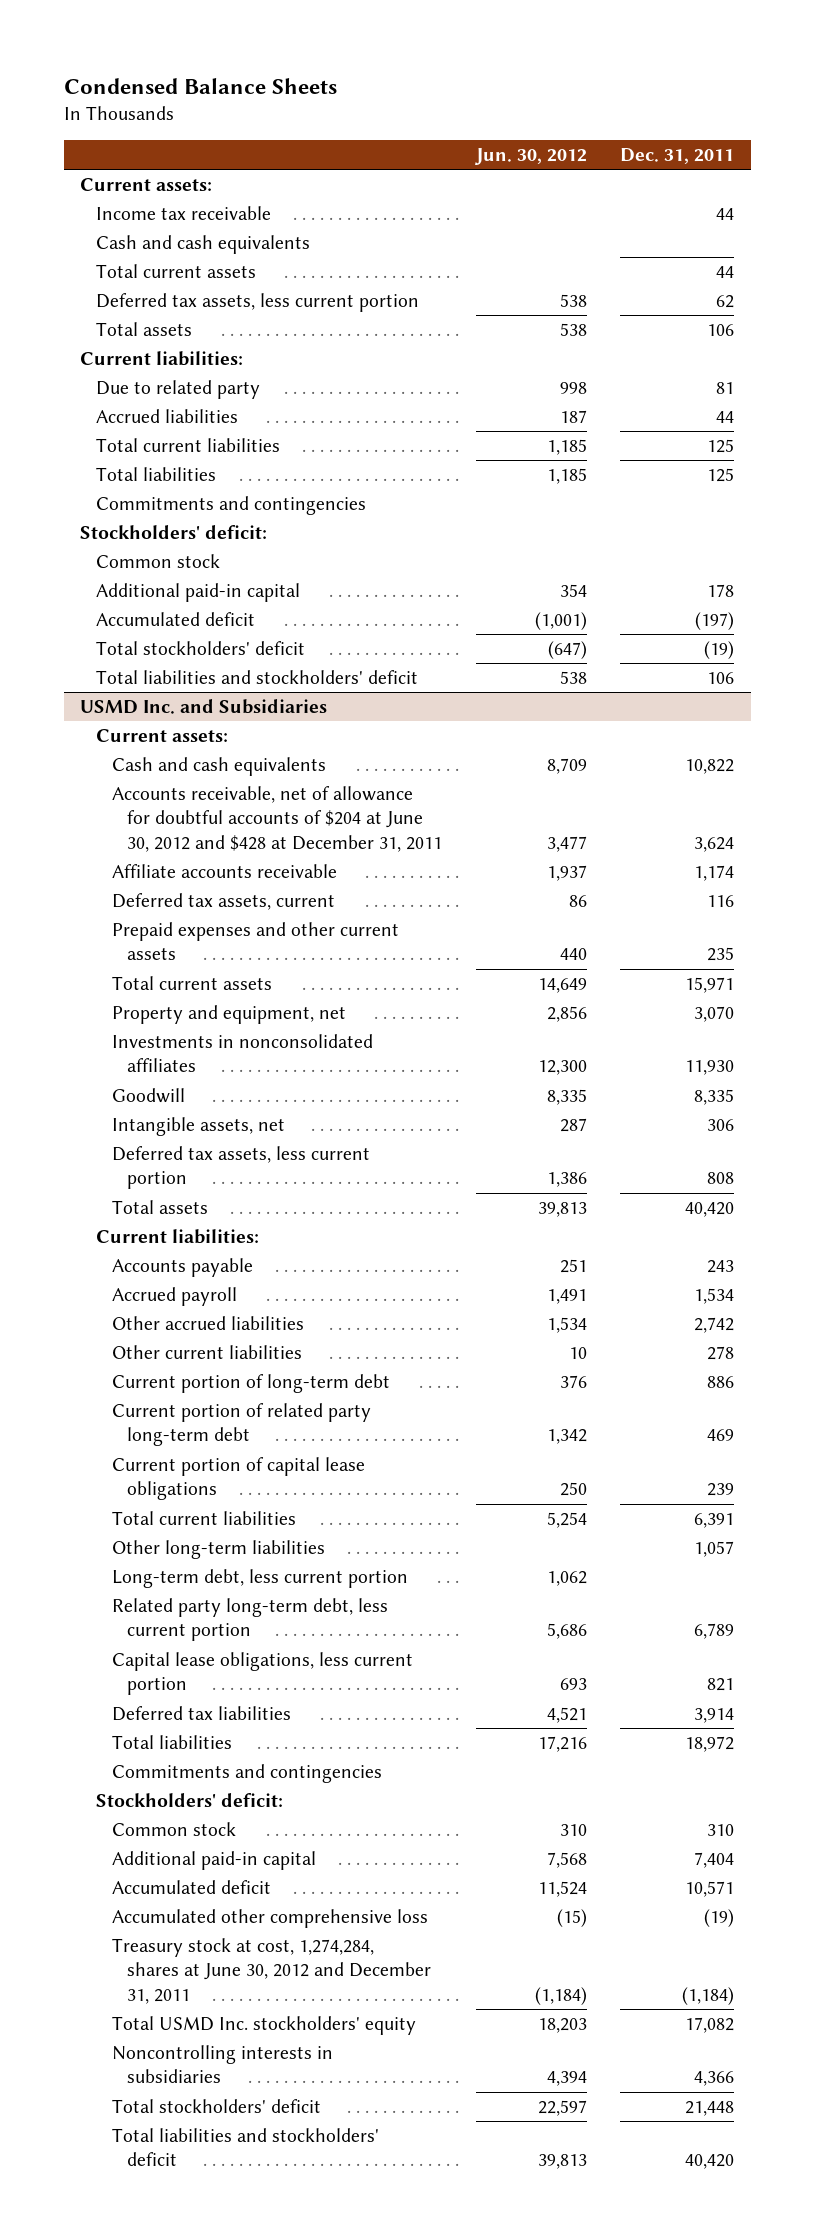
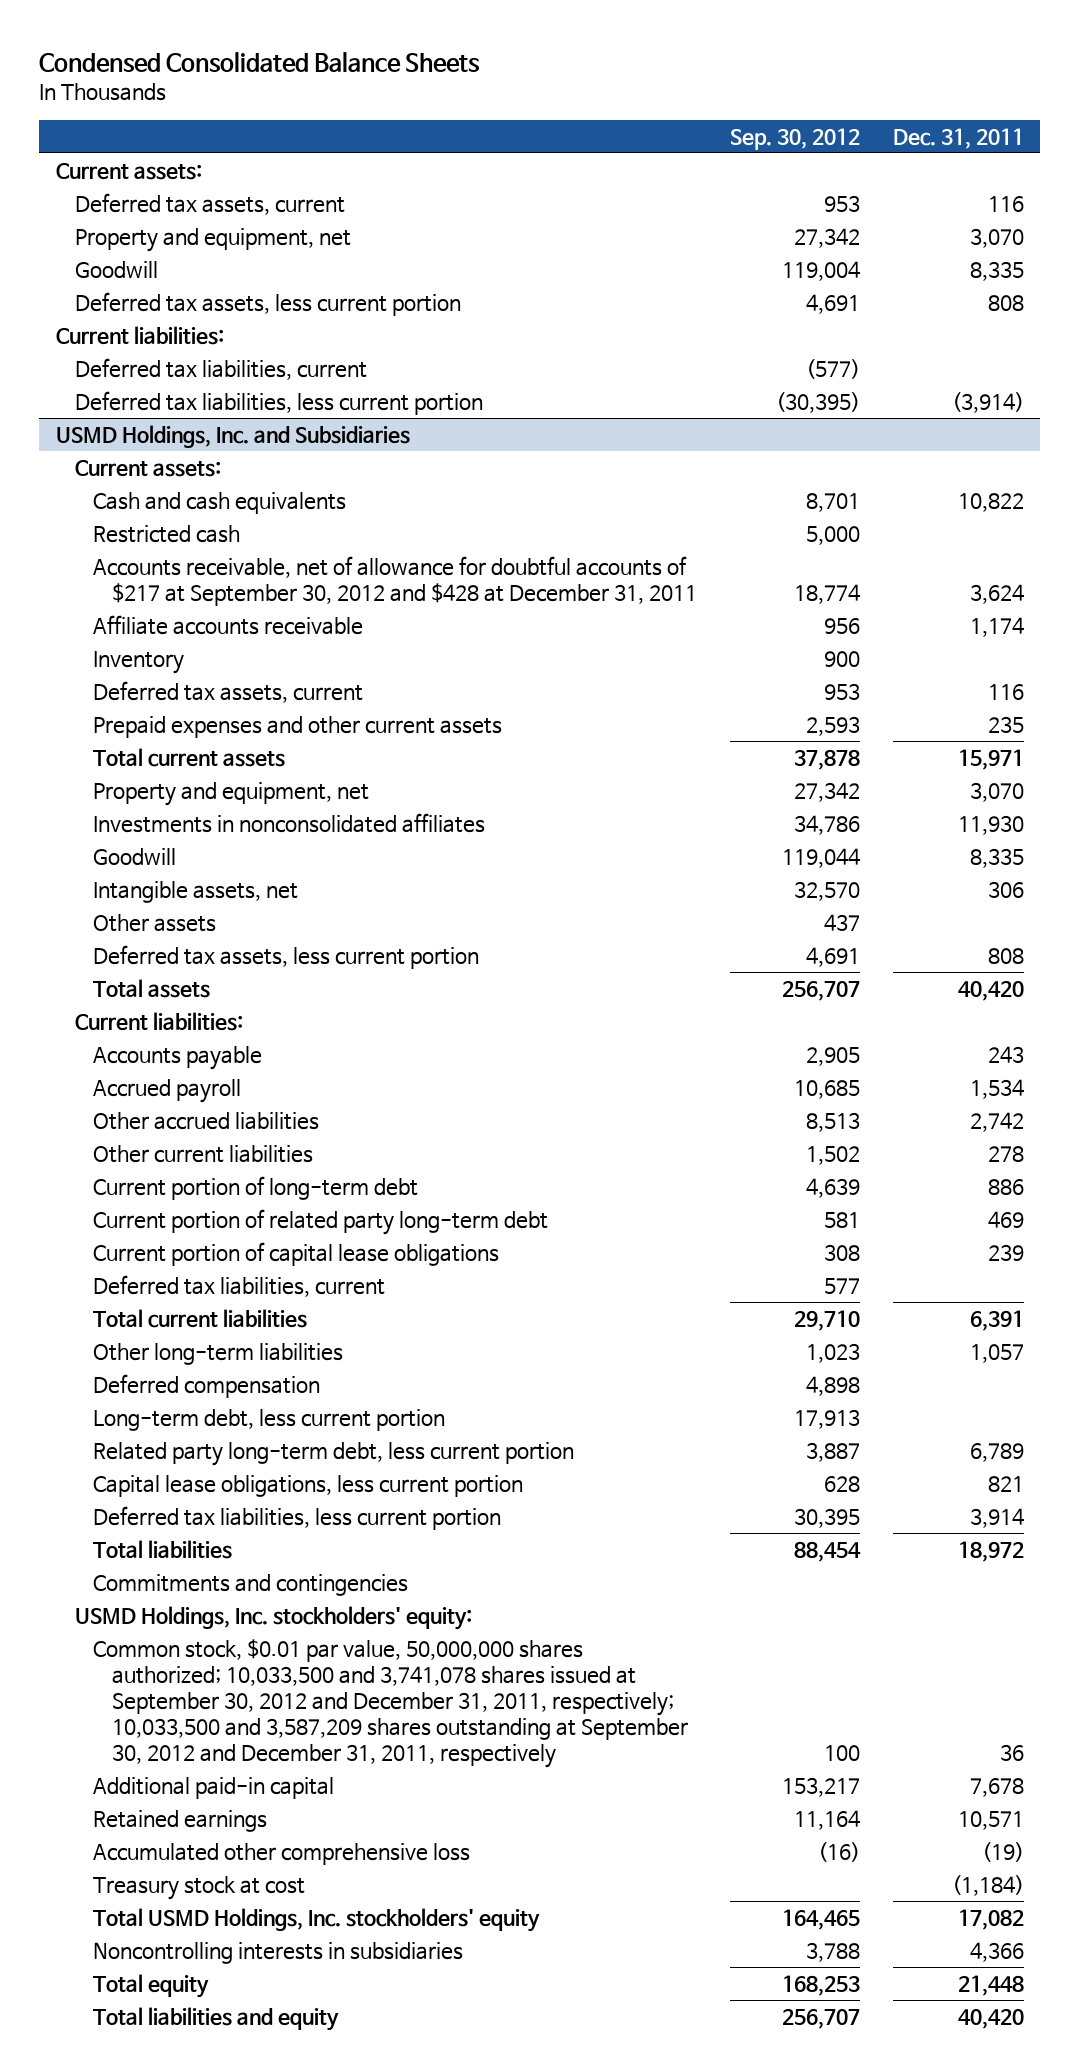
- Condensed Balance Sheets
+ Condensed Consolidated Balance Sheets
- | Jun. 30, 2012 | Dec. 31, 2011
+ | Sep. 30, 2012 | Dec. 31, 2011
- Income tax receivable | | 44
- Cash and cash equivalents
- Total current assets | | 44
- Deferred tax assets, less current portion | 538 | 62
- Total assets | 538 | 106
+ Deferred tax assets, current | 953 | 116
+ Property and equipment, net | 27,342 | 3,070
+ Goodwill | 119,004 | 8,335
+ Deferred tax assets, less current portion | 4,691 | 808
- Due to related party | 998 | 81
- Accrued liabilities | 187 | 44
- Total current liabilities | 1,185 | 125
- Total liabilities | 1,185 | 125
- Commitments and contingencies
- Stockholders' deficit:
- Common stock
- Additional paid-in capital | 354 | 178
- Accumulated deficit | (1,001) | (197)
- Total stockholders' deficit | (647) | (19)
- Total liabilities and stockholders' deficit | 538 | 106
- USMD Inc. and Subsidiaries
+ Deferred tax liabilities, current | (577) |
+ Deferred tax liabilities, less current portion | (30,395) | (3,914)
+ USMD Holdings, Inc. and Subsidiaries
- Accounts receivable, net of allowance for doubtful accounts of $204 at June 30, 2012 and $428 at December 31, 2011 | 3,477 | 3,624
+ Restricted cash | 5,000 |
+ Accounts receivable, net of allowance for doubtful accounts of $217 at September 30, 2012 and $428 at December 31, 2011 | 18,774 | 3,624
+ Inventory | 900 |
+ Other assets | 437 |
+ Deferred tax liabilities, current | 577 |
+ Deferred compensation | 4,898 |
- Deferred tax liabilities | 4,521 | 3,914
+ Deferred tax liabilities, less current portion | 30,395 | 3,914
- Stockholders' deficit:
- Common stock | 310 | 310
- Additional paid-in capital | 7,568 | 7,404
- Accumulated deficit | 11,524 | 10,571
+ USMD Holdings, Inc. stockholders' equity:
+ Common stock, $0.01 par value, 50,000,000 shares authorized; 10,033,500 and 3,741,078 shares issued at September 30, 2012 and December 31, 2011, respectively; 10,033,500 and 3,587,209 shares outstanding at September 30, 2012 and December 31, 2011, respectively | 100 | 36
+ Additional paid-in capital | 153,217 | 7,678
+ Retained earnings | 11,164 | 10,571
- Treasury stock at cost, 1,274,284, shares at June 30, 2012 and December 31, 2011 | (1,184) | (1,184)
- Total USMD Inc. stockholders' equity | 18,203 | 17,082
+ Treasury stock at cost | | (1,184)
+ Total USMD Holdings, Inc. stockholders' equity | 164,465 | 17,082
- Total stockholders' deficit | 22,597 | 21,448
- Total liabilities and stockholders' deficit | 39,813 | 40,420
+ Total equity | 168,253 | 21,448
+ Total liabilities and equity | 256,707 | 40,420

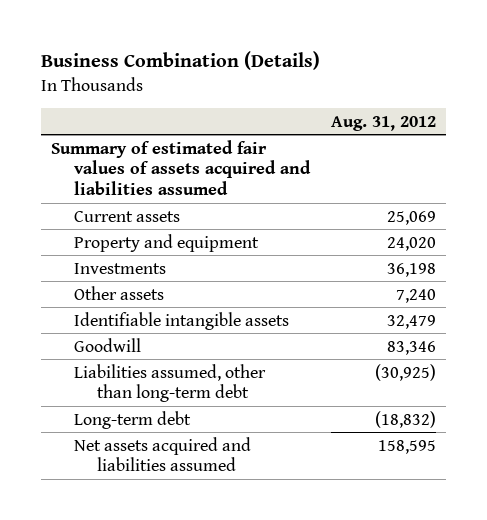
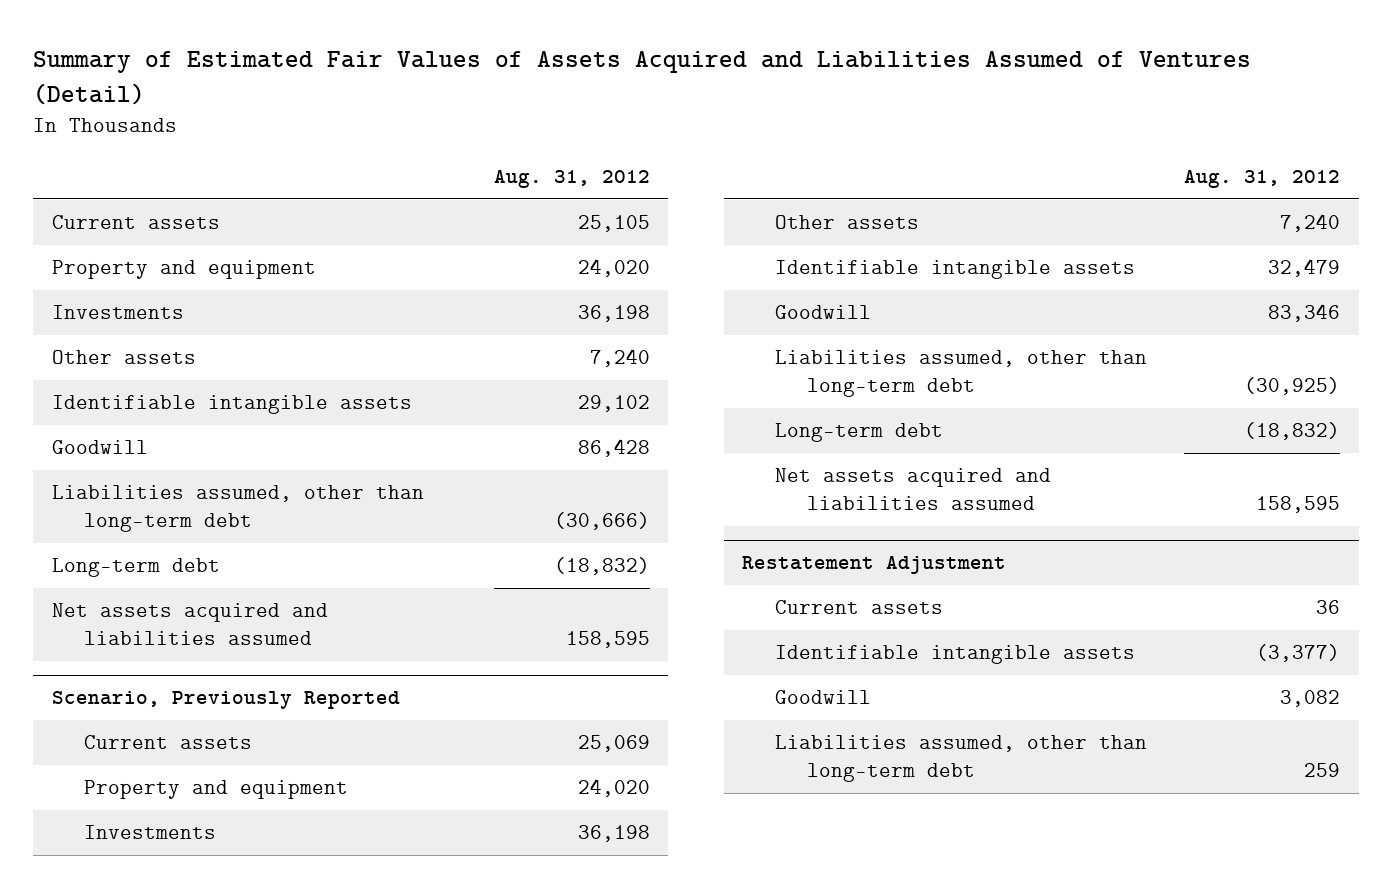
- Business Combination (Details)
+ Summary of Estimated Fair Values of Assets Acquired and Liabilities Assumed of Ventures (Detail)
- Summary of estimated fair values of assets acquired and liabilities assumed
+ Current assets | 25,105
+ Property and equipment | 24,020
+ Investments | 36,198
+ Other assets | 7,240
+ Identifiable intangible assets | 29,102
+ Goodwill | 86,428
+ Liabilities assumed, other than long-term debt | (30,666)
+ Long-term debt | (18,832)
+ Net assets acquired and liabilities assumed | 158,595
+ Scenario, Previously Reported
+ Restatement Adjustment
+ Current assets | 36
+ Identifiable intangible assets | (3,377)
+ Goodwill | 3,082
+ Liabilities assumed, other than long-term debt | 259

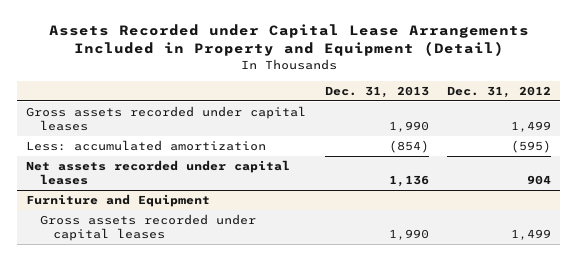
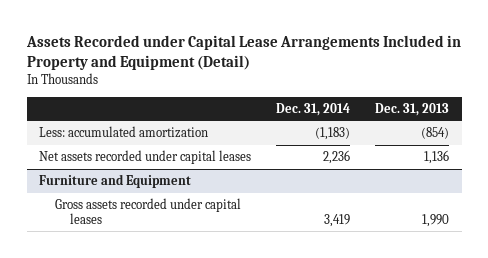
- | Dec. 31, 2013 | Dec. 31, 2012
+ | Dec. 31, 2014 | Dec. 31, 2013
- Gross assets recorded under capital leases | 1,990 | 1,499

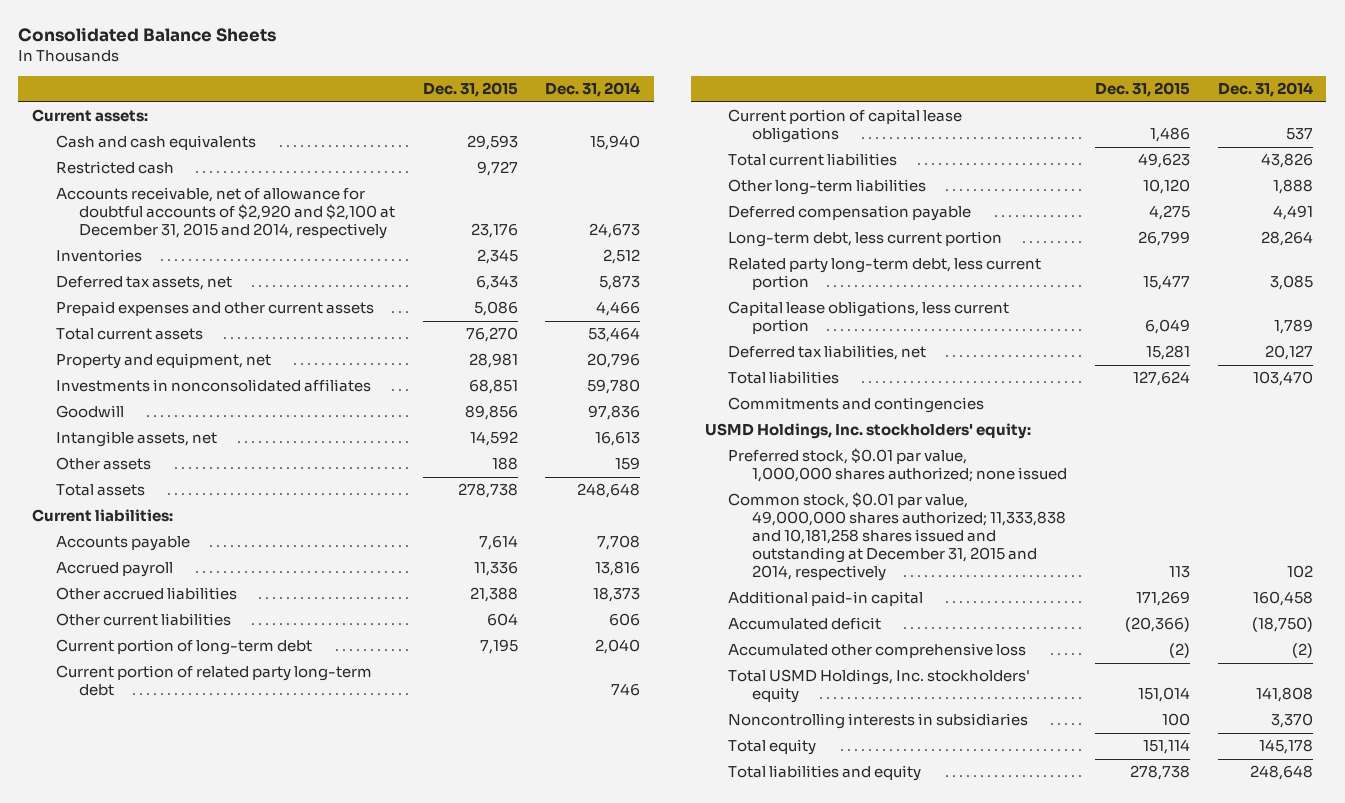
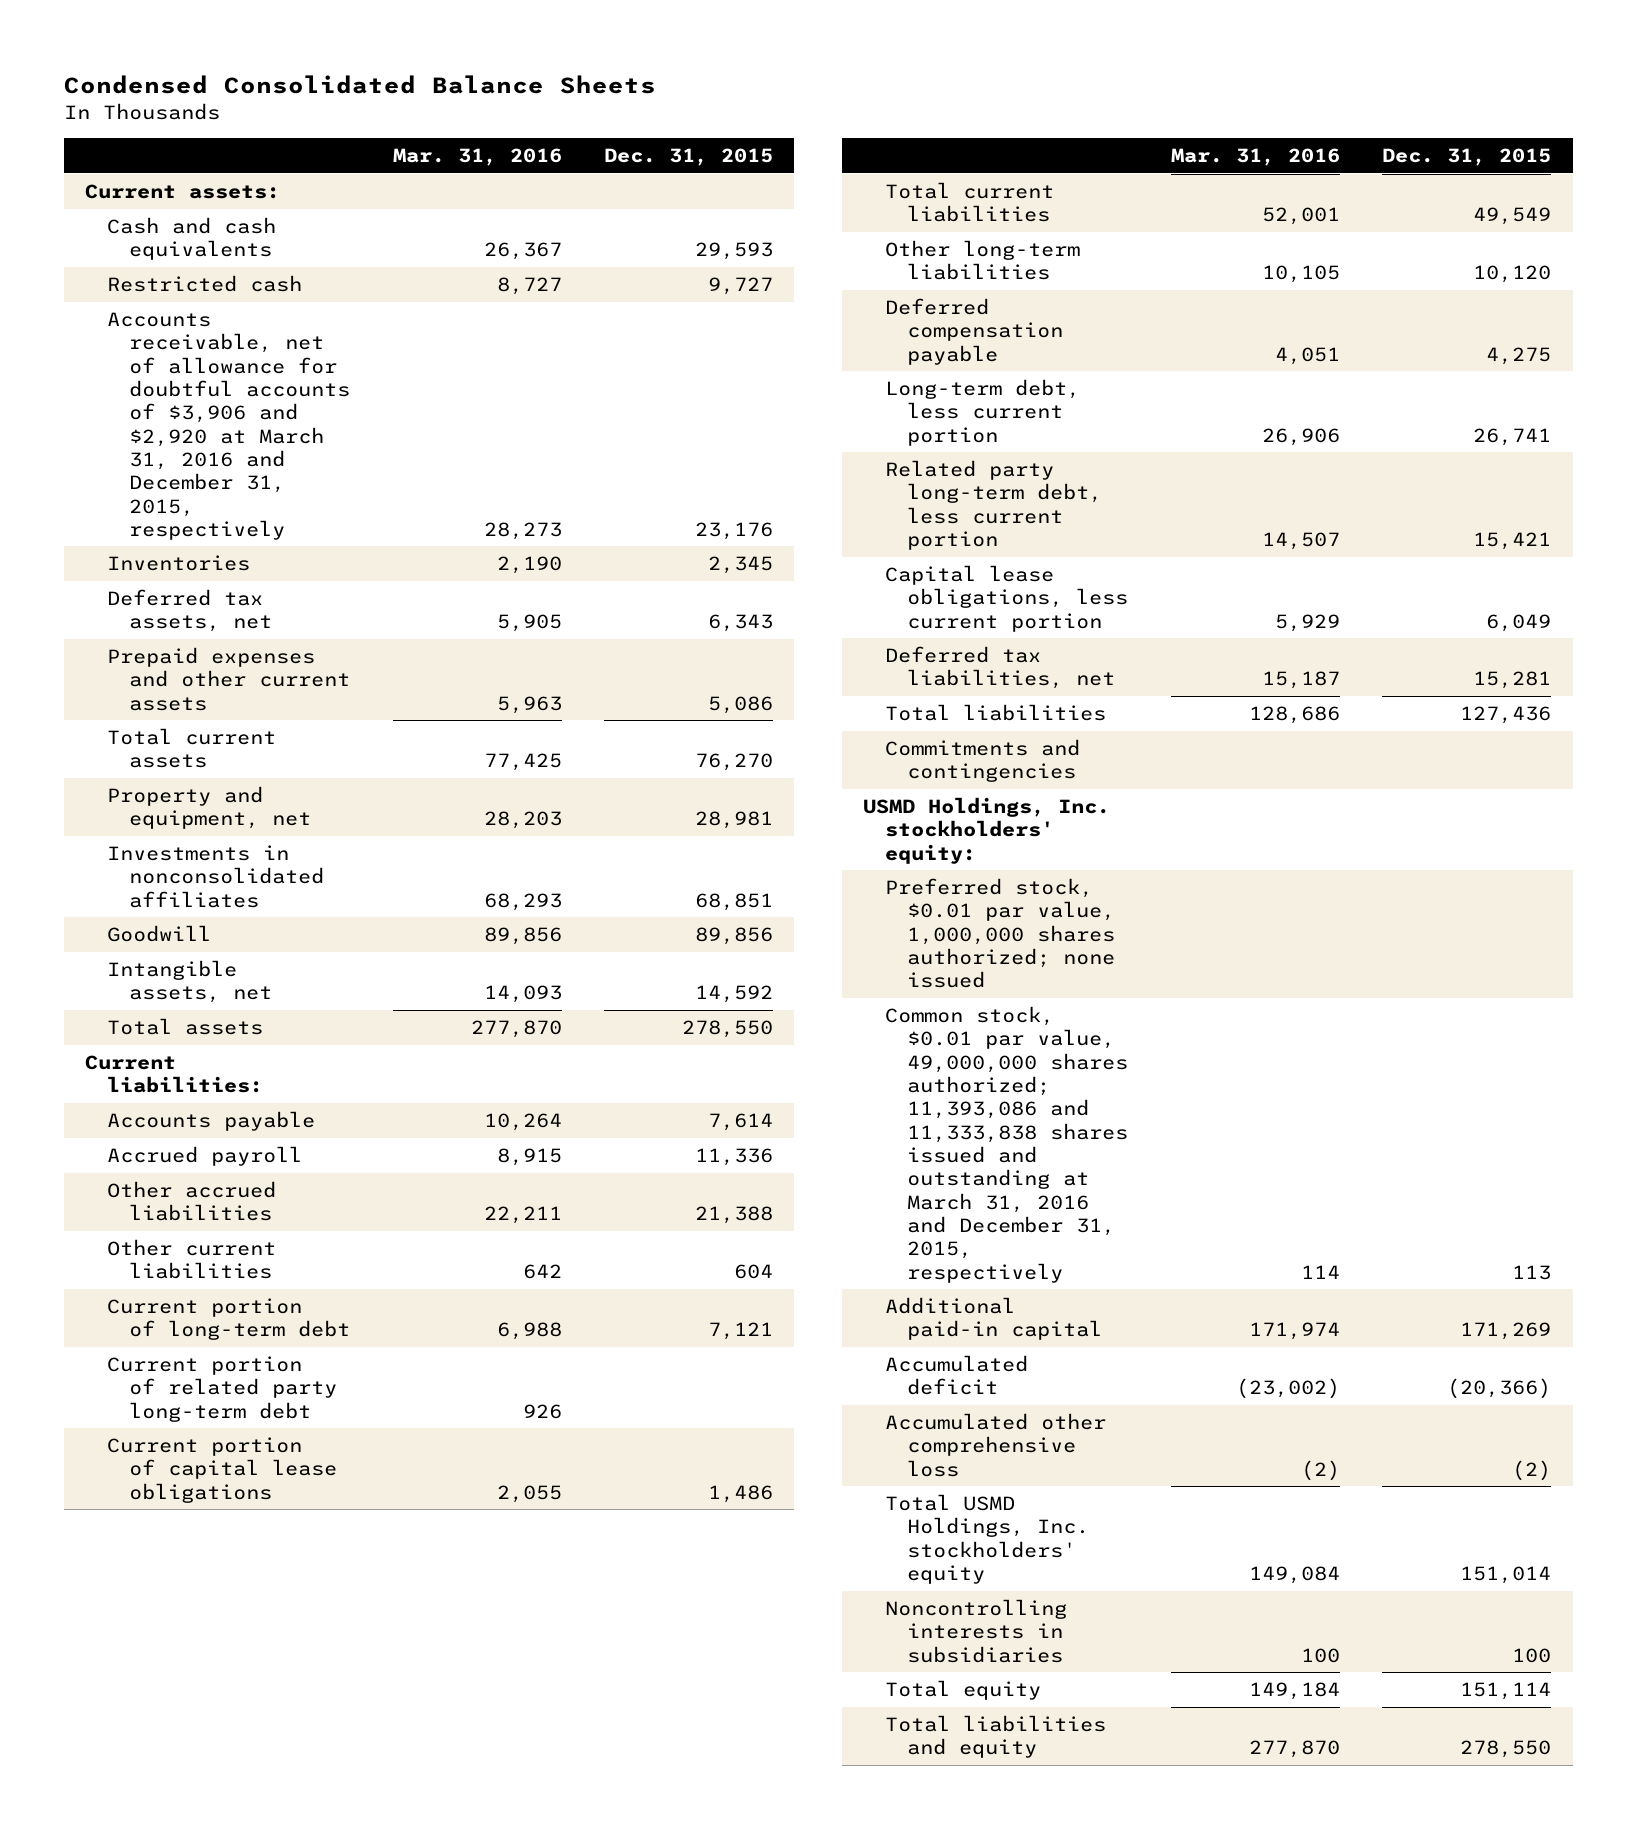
- Consolidated Balance Sheets
+ Condensed Consolidated Balance Sheets
- | Dec. 31, 2015 | Dec. 31, 2014
+ | Mar. 31, 2016 | Dec. 31, 2015
- Accounts receivable, net of allowance for doubtful accounts of $2,920 and $2,100 at December 31, 2015 and 2014, respectively | 23,176 | 24,673
+ Accounts receivable, net of allowance for doubtful accounts of $3,906 and $2,920 at March 31, 2016 and December 31, 2015, respectively | 28,273 | 23,176
- Other assets | 188 | 159
- Total assets | 278,738 | 248,648
+ Total assets | 277,870 | 278,550
- Current portion of long-term debt | 7,195 | 2,040
+ Current portion of long-term debt | 6,988 | 7,121
- Total current liabilities | 49,623 | 43,826
+ Total current liabilities | 52,001 | 49,549
- Long-term debt, less current portion | 26,799 | 28,264
- Related party long-term debt, less current portion | 15,477 | 3,085
+ Long-term debt, less current portion | 26,906 | 26,741
+ Related party long-term debt, less current portion | 14,507 | 15,421
- Total liabilities | 127,624 | 103,470
+ Total liabilities | 128,686 | 127,436
- Common stock, $0.01 par value, 49,000,000 shares authorized; 11,333,838 and 10,181,258 shares issued and outstanding at December 31, 2015 and 2014, respectively | 113 | 102
+ Common stock, $0.01 par value, 49,000,000 shares authorized; 11,393,086 and 11,333,838 shares issued and outstanding at March 31, 2016 and December 31, 2015, respectively | 114 | 113
- Total liabilities and equity | 278,738 | 248,648
+ Total liabilities and equity | 277,870 | 278,550

